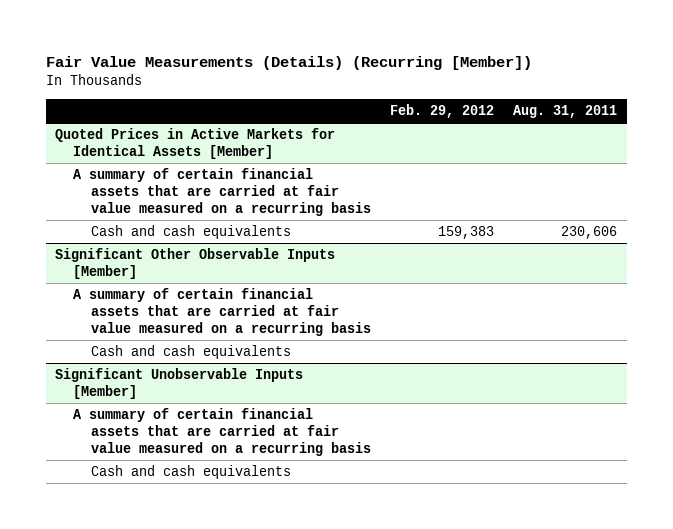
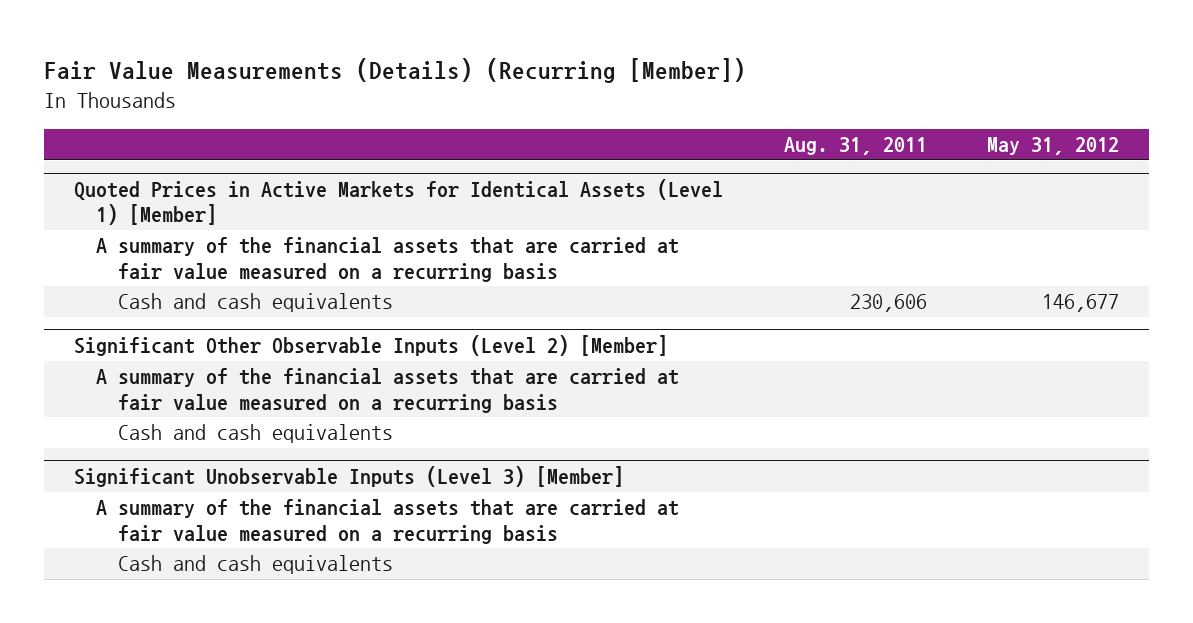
- | Feb. 29, 2012 | Aug. 31, 2011
+ | Aug. 31, 2011 | May 31, 2012
- Quoted Prices in Active Markets for Identical Assets [Member]
- A summary of certain financial assets that are carried at fair value measured on a recurring basis
+ Quoted Prices in Active Markets for Identical Assets (Level 1) [Member]
+ A summary of the financial assets that are carried at fair value measured on a recurring basis
- Significant Other Observable Inputs [Member]
- A summary of certain financial assets that are carried at fair value measured on a recurring basis
+ Significant Other Observable Inputs (Level 2) [Member]
+ A summary of the financial assets that are carried at fair value measured on a recurring basis
- Significant Unobservable Inputs [Member]
- A summary of certain financial assets that are carried at fair value measured on a recurring basis
+ Significant Unobservable Inputs (Level 3) [Member]
+ A summary of the financial assets that are carried at fair value measured on a recurring basis

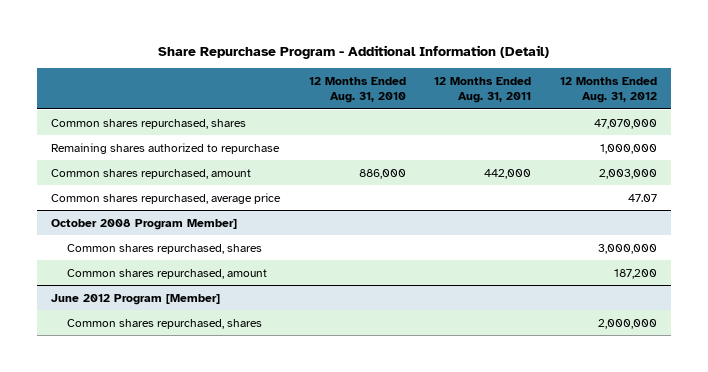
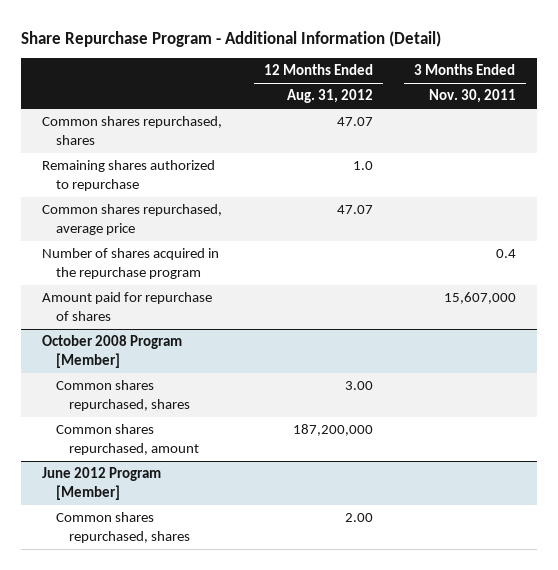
- | 12 Months Ended Aug. 31, 2010 | 12 Months Ended Aug. 31, 2011 | 12 Months Ended Aug. 31, 2012
+ | 12 Months Ended Aug. 31, 2012 | 3 Months Ended Nov. 30, 2011
- Common shares repurchased, shares | | | 47,070,000
- Remaining shares authorized to repurchase | | | 1,000,000
- Common shares repurchased, amount | 886,000 | 442,000 | 2,003,000
+ Common shares repurchased, shares | 47.07 |
+ Remaining shares authorized to repurchase | 1.0 |
- October 2008 Program Member]
- Common shares repurchased, shares | | | 3,000,000
- Common shares repurchased, amount | | | 187,200
+ Number of shares acquired in the repurchase program | | 0.4
+ Amount paid for repurchase of shares | | 15,607,000
+ October 2008 Program [Member]
+ Common shares repurchased, shares | 3.00 |
+ Common shares repurchased, amount | 187,200,000 |
@ June 2012 Program [Member]
- Common shares repurchased, shares | | | 2,000,000
+ Common shares repurchased, shares | 2.00 |

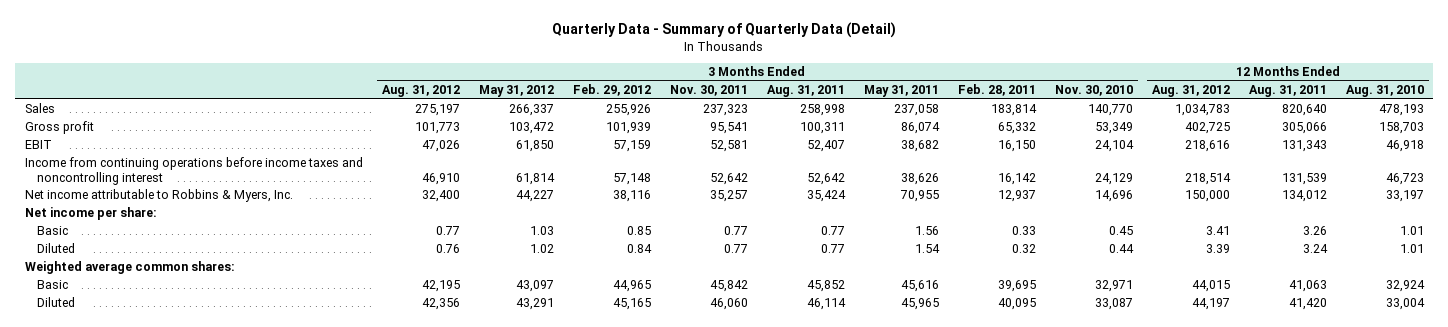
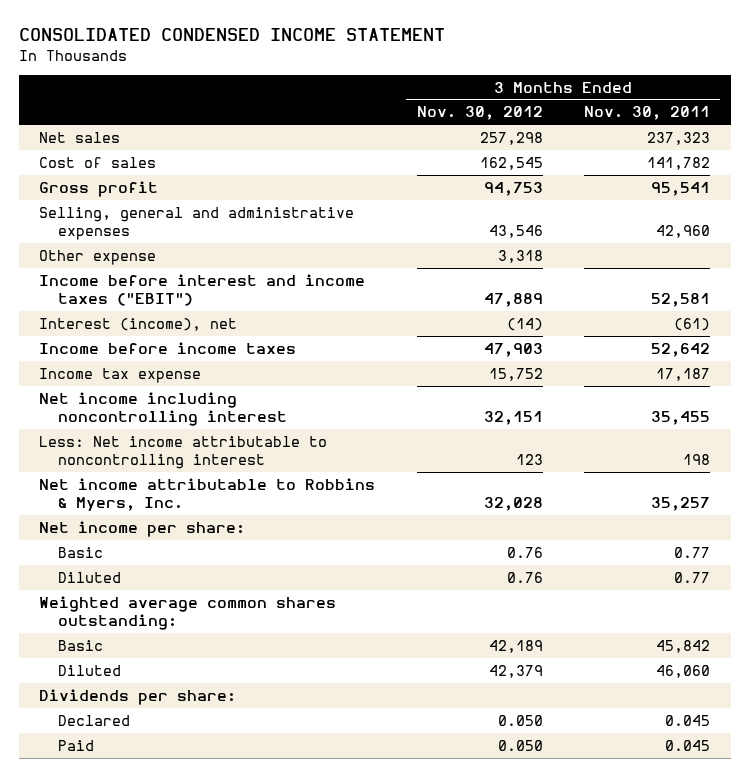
- Quarterly Data - Summary of Quarterly Data (Detail)
+ CONSOLIDATED CONDENSED INCOME STATEMENT
- | 3 Months Ended Aug. 31, 2012 | 3 Months Ended May 31, 2012 | 3 Months Ended Feb. 29, 2012 | 3 Months Ended Nov. 30, 2011 | 3 Months Ended Aug. 31, 2011 | 3 Months Ended May 31, 2011 | 3 Months Ended Feb. 28, 2011 | 3 Months Ended Nov. 30, 2010 | 12 Months Ended Aug. 31, 2012 | 12 Months Ended Aug. 31, 2011 | 12 Months Ended Aug. 31, 2010
+ | 3 Months Ended Nov. 30, 2012 | 3 Months Ended Nov. 30, 2011
- Sales | 275,197 | 266,337 | 255,926 | 237,323 | 258,998 | 237,058 | 183,814 | 140,770 | 1,034,783 | 820,640 | 478,193
+ Net sales | 257,298 | 237,323
+ Cost of sales | 162,545 | 141,782
- EBIT | 47,026 | 61,850 | 57,159 | 52,581 | 52,407 | 38,682 | 16,150 | 24,104 | 218,616 | 131,343 | 46,918
- Income from continuing operations before income taxes and noncontrolling interest | 46,910 | 61,814 | 57,148 | 52,642 | 52,642 | 38,626 | 16,142 | 24,129 | 218,514 | 131,539 | 46,723
+ Selling, general and administrative expenses | 43,546 | 42,960
+ Other expense | 3,318 |
+ Income before interest and income taxes ("EBIT") | 47,889 | 52,581
+ Interest (income), net | (14) | (61)
+ Income before income taxes | 47,903 | 52,642
+ Income tax expense | 15,752 | 17,187
+ Net income including noncontrolling interest | 32,151 | 35,455
+ Less: Net income attributable to noncontrolling interest | 123 | 198
- Weighted average common shares:
+ Weighted average common shares outstanding:
+ Dividends per share:
+ Declared | 0.050 | 0.045
+ Paid | 0.050 | 0.045

